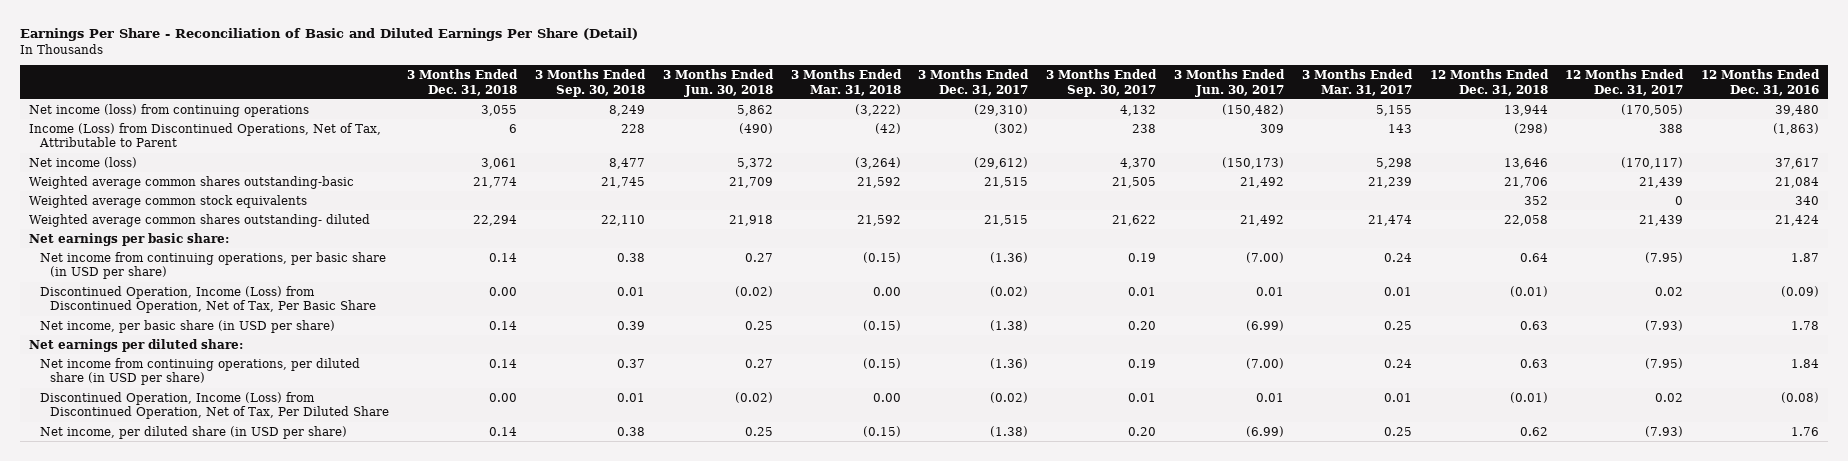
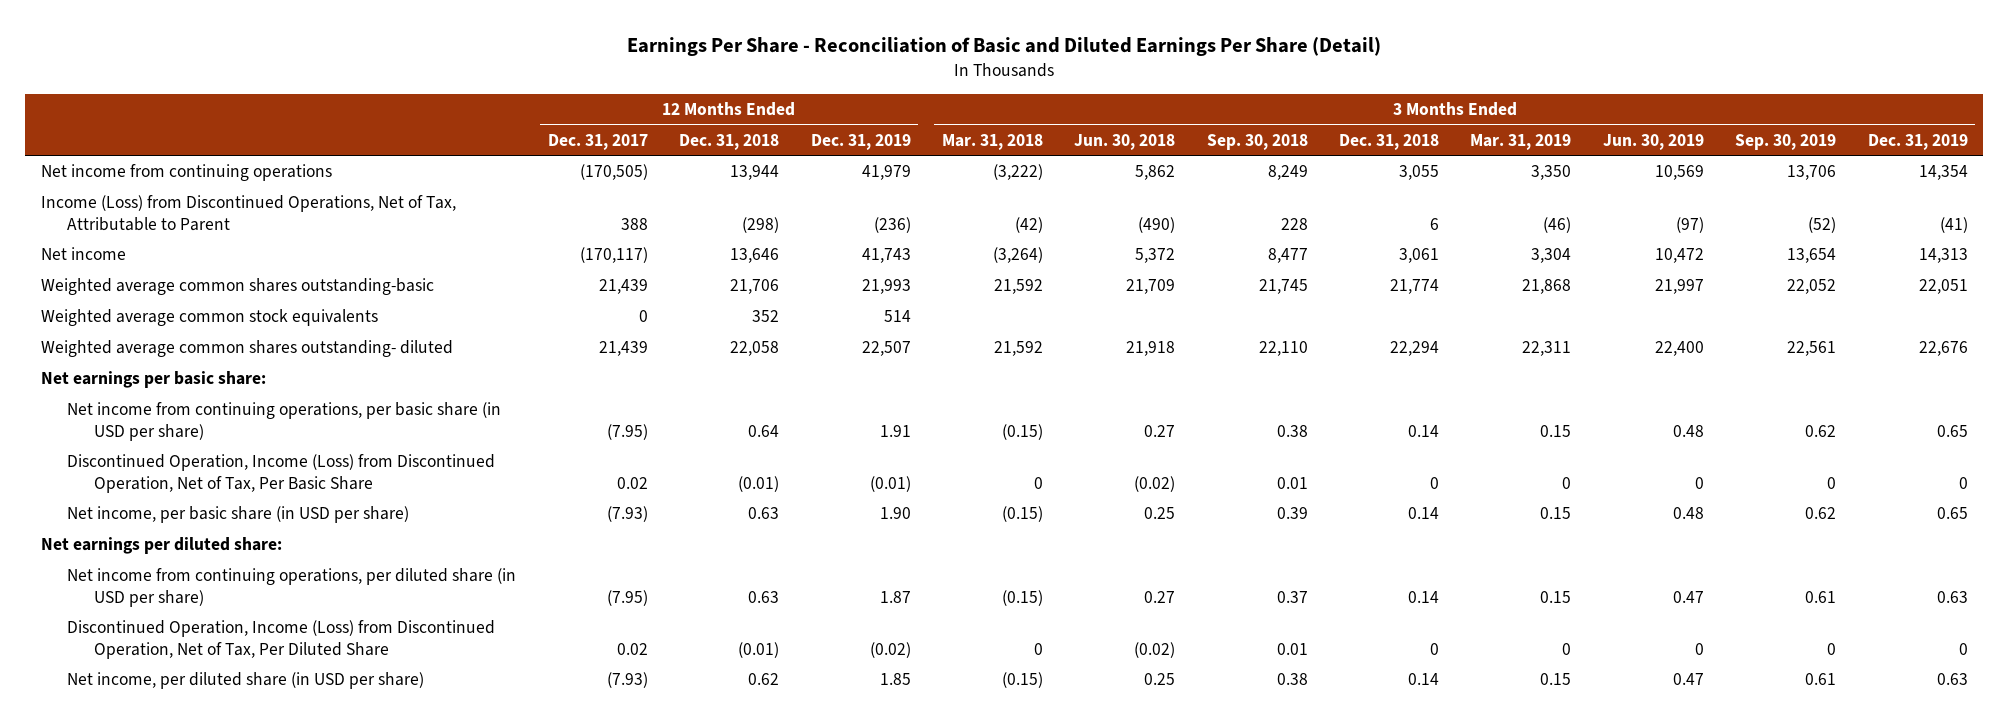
- | 3 Months Ended Dec. 31, 2018 | 3 Months Ended Sep. 30, 2018 | 3 Months Ended Jun. 30, 2018 | 3 Months Ended Mar. 31, 2018 | 3 Months Ended Dec. 31, 2017 | 3 Months Ended Sep. 30, 2017 | 3 Months Ended Jun. 30, 2017 | 3 Months Ended Mar. 31, 2017 | 12 Months Ended Dec. 31, 2018 | 12 Months Ended Dec. 31, 2017 | 12 Months Ended Dec. 31, 2016
+ | 12 Months Ended Dec. 31, 2017 | 12 Months Ended Dec. 31, 2018 | 12 Months Ended Dec. 31, 2019 | 3 Months Ended Mar. 31, 2018 | 3 Months Ended Jun. 30, 2018 | 3 Months Ended Sep. 30, 2018 | 3 Months Ended Dec. 31, 2018 | 3 Months Ended Mar. 31, 2019 | 3 Months Ended Jun. 30, 2019 | 3 Months Ended Sep. 30, 2019 | 3 Months Ended Dec. 31, 2019
- Net income (loss) from continuing operations | 3,055 | 8,249 | 5,862 | (3,222) | (29,310) | 4,132 | (150,482) | 5,155 | 13,944 | (170,505) | 39,480
+ Net income from continuing operations | (170,505) | 13,944 | 41,979 | (3,222) | 5,862 | 8,249 | 3,055 | 3,350 | 10,569 | 13,706 | 14,354
- Net income (loss) | 3,061 | 8,477 | 5,372 | (3,264) | (29,612) | 4,370 | (150,173) | 5,298 | 13,646 | (170,117) | 37,617
+ Net income | (170,117) | 13,646 | 41,743 | (3,264) | 5,372 | 8,477 | 3,061 | 3,304 | 10,472 | 13,654 | 14,313
- Discontinued Operation, Income (Loss) from Discontinued Operation, Net of Tax, Per Basic Share | 0.00 | 0.01 | (0.02) | 0.00 | (0.02) | 0.01 | 0.01 | 0.01 | (0.01) | 0.02 | (0.09)
+ Discontinued Operation, Income (Loss) from Discontinued Operation, Net of Tax, Per Basic Share | 0.02 | (0.01) | (0.01) | 0 | (0.02) | 0.01 | 0 | 0 | 0 | 0 | 0
- Discontinued Operation, Income (Loss) from Discontinued Operation, Net of Tax, Per Diluted Share | 0.00 | 0.01 | (0.02) | 0.00 | (0.02) | 0.01 | 0.01 | 0.01 | (0.01) | 0.02 | (0.08)
+ Discontinued Operation, Income (Loss) from Discontinued Operation, Net of Tax, Per Diluted Share | 0.02 | (0.01) | (0.02) | 0 | (0.02) | 0.01 | 0 | 0 | 0 | 0 | 0

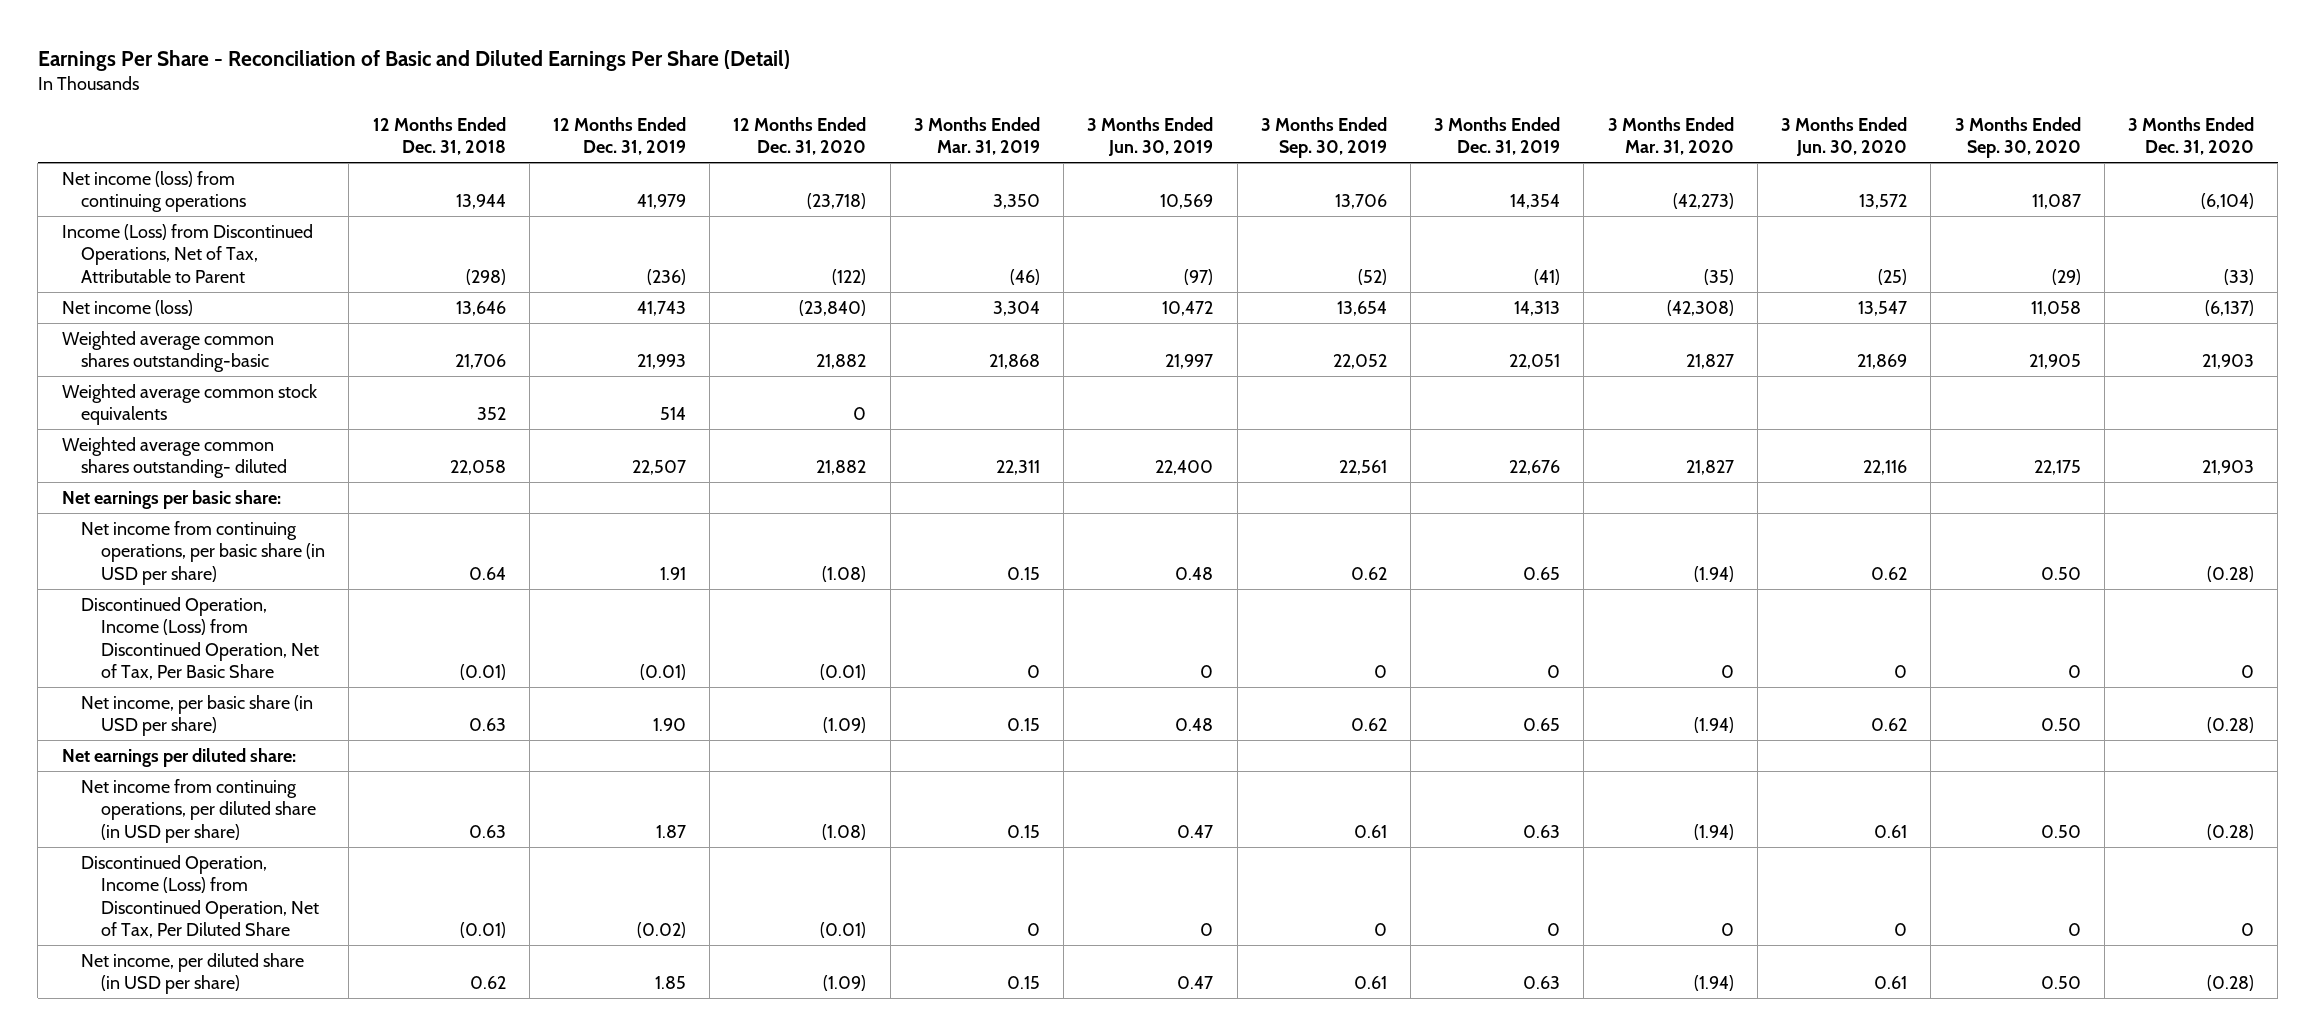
- | 12 Months Ended Dec. 31, 2017 | 12 Months Ended Dec. 31, 2018 | 12 Months Ended Dec. 31, 2019 | 3 Months Ended Mar. 31, 2018 | 3 Months Ended Jun. 30, 2018 | 3 Months Ended Sep. 30, 2018 | 3 Months Ended Dec. 31, 2018 | 3 Months Ended Mar. 31, 2019 | 3 Months Ended Jun. 30, 2019 | 3 Months Ended Sep. 30, 2019 | 3 Months Ended Dec. 31, 2019
+ | 12 Months Ended Dec. 31, 2018 | 12 Months Ended Dec. 31, 2019 | 12 Months Ended Dec. 31, 2020 | 3 Months Ended Mar. 31, 2019 | 3 Months Ended Jun. 30, 2019 | 3 Months Ended Sep. 30, 2019 | 3 Months Ended Dec. 31, 2019 | 3 Months Ended Mar. 31, 2020 | 3 Months Ended Jun. 30, 2020 | 3 Months Ended Sep. 30, 2020 | 3 Months Ended Dec. 31, 2020
- Net income from continuing operations | (170,505) | 13,944 | 41,979 | (3,222) | 5,862 | 8,249 | 3,055 | 3,350 | 10,569 | 13,706 | 14,354
+ Net income (loss) from continuing operations | 13,944 | 41,979 | (23,718) | 3,350 | 10,569 | 13,706 | 14,354 | (42,273) | 13,572 | 11,087 | (6,104)
- Net income | (170,117) | 13,646 | 41,743 | (3,264) | 5,372 | 8,477 | 3,061 | 3,304 | 10,472 | 13,654 | 14,313
+ Net income (loss) | 13,646 | 41,743 | (23,840) | 3,304 | 10,472 | 13,654 | 14,313 | (42,308) | 13,547 | 11,058 | (6,137)

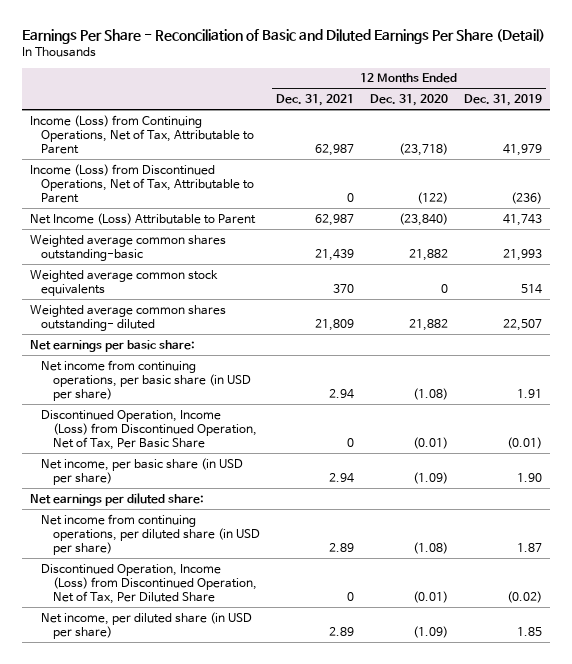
- | 12 Months Ended Dec. 31, 2018 | 12 Months Ended Dec. 31, 2019 | 12 Months Ended Dec. 31, 2020 | 3 Months Ended Mar. 31, 2019 | 3 Months Ended Jun. 30, 2019 | 3 Months Ended Sep. 30, 2019 | 3 Months Ended Dec. 31, 2019 | 3 Months Ended Mar. 31, 2020 | 3 Months Ended Jun. 30, 2020 | 3 Months Ended Sep. 30, 2020 | 3 Months Ended Dec. 31, 2020
+ | 12 Months Ended Dec. 31, 2021 | 12 Months Ended Dec. 31, 2020 | 12 Months Ended Dec. 31, 2019
- Net income (loss) from continuing operations | 13,944 | 41,979 | (23,718) | 3,350 | 10,569 | 13,706 | 14,354 | (42,273) | 13,572 | 11,087 | (6,104)
+ Income (Loss) from Continuing Operations, Net of Tax, Attributable to Parent | 62,987 | (23,718) | 41,979
- Net income (loss) | 13,646 | 41,743 | (23,840) | 3,304 | 10,472 | 13,654 | 14,313 | (42,308) | 13,547 | 11,058 | (6,137)
+ Net Income (Loss) Attributable to Parent | 62,987 | (23,840) | 41,743

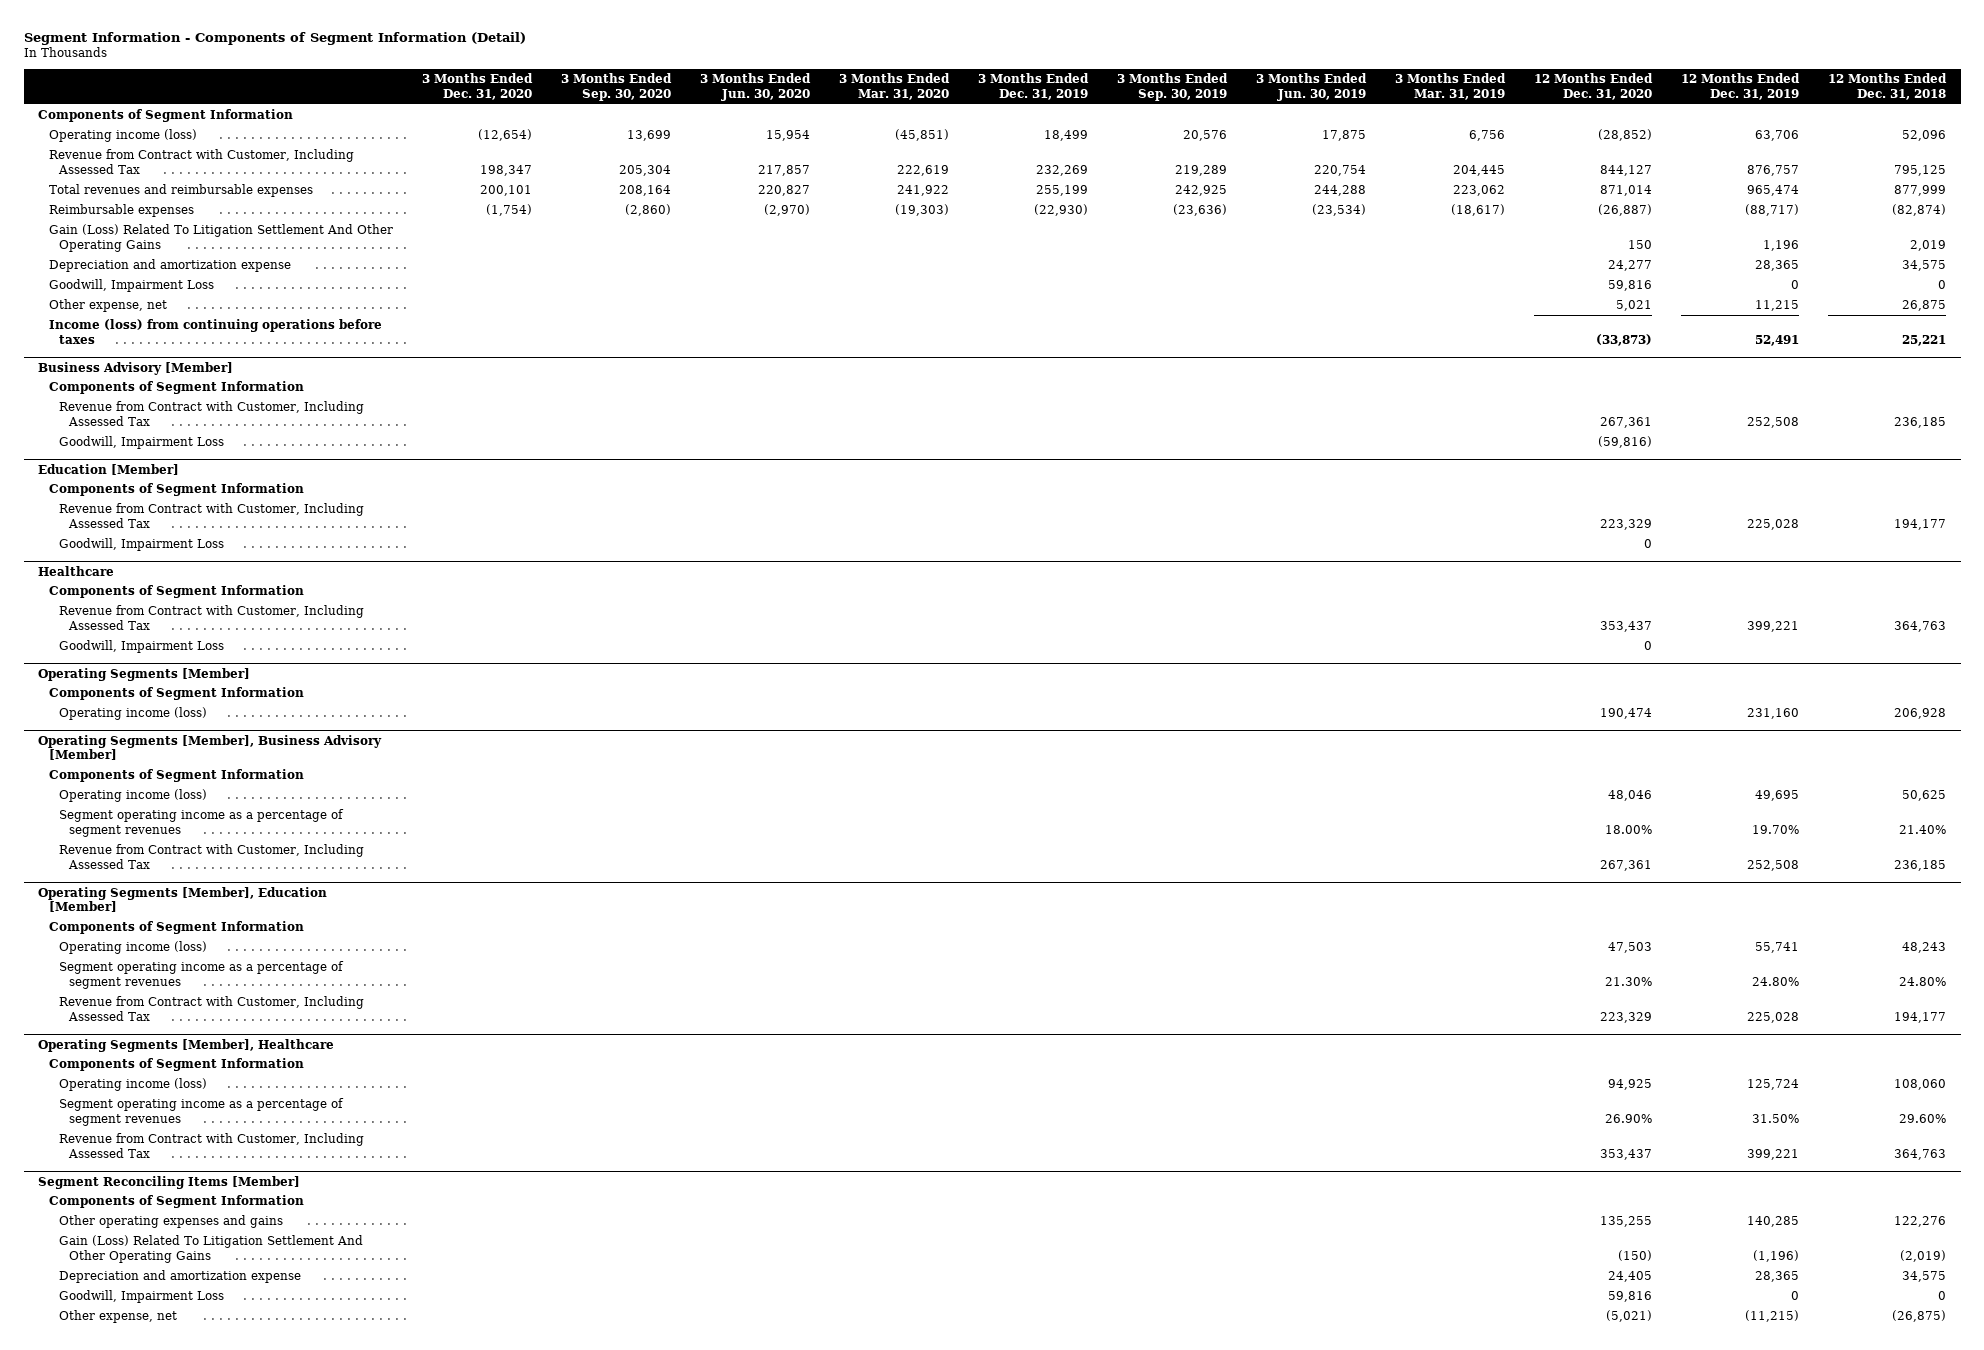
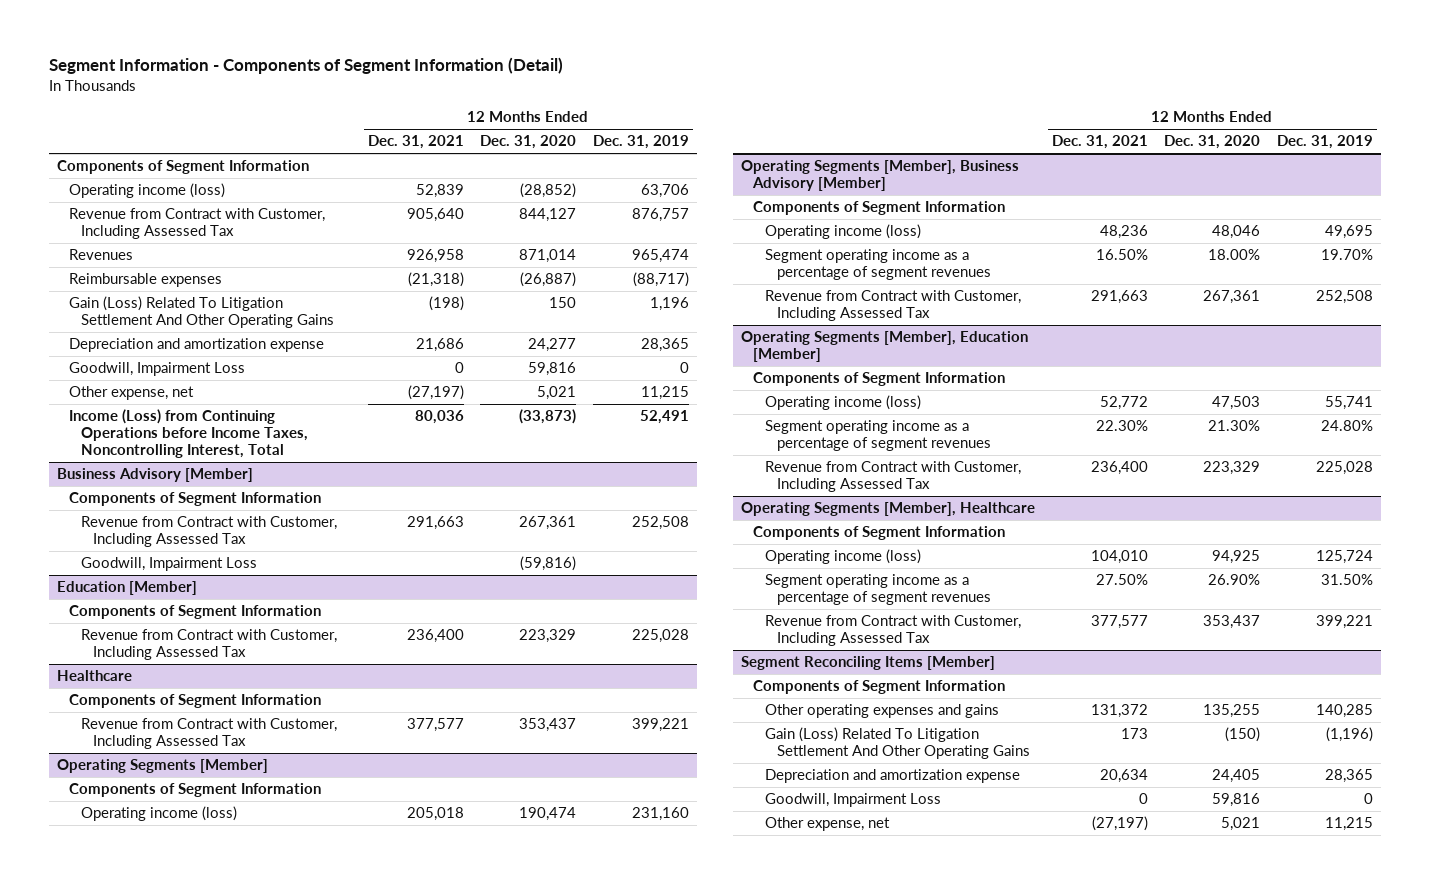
- | 3 Months Ended Dec. 31, 2020 | 3 Months Ended Sep. 30, 2020 | 3 Months Ended Jun. 30, 2020 | 3 Months Ended Mar. 31, 2020 | 3 Months Ended Dec. 31, 2019 | 3 Months Ended Sep. 30, 2019 | 3 Months Ended Jun. 30, 2019 | 3 Months Ended Mar. 31, 2019 | 12 Months Ended Dec. 31, 2020 | 12 Months Ended Dec. 31, 2019 | 12 Months Ended Dec. 31, 2018
+ | 12 Months Ended Dec. 31, 2021 | 12 Months Ended Dec. 31, 2020 | 12 Months Ended Dec. 31, 2019
- Total revenues and reimbursable expenses | 200,101 | 208,164 | 220,827 | 241,922 | 255,199 | 242,925 | 244,288 | 223,062 | 871,014 | 965,474 | 877,999
+ Revenues | 926,958 | 871,014 | 965,474
- Income (loss) from continuing operations before taxes | | | | | | | | | (33,873) | 52,491 | 25,221
+ Income (Loss) from Continuing Operations before Income Taxes, Noncontrolling Interest, Total | 80,036 | (33,873) | 52,491
@ Education [Member]
- Goodwill, Impairment Loss | | | | | | | | | 0 | |
@ Healthcare
- Goodwill, Impairment Loss | | | | | | | | | 0 | |
@ Segment Reconciling Items [Member]
- Other expense, net | | | | | | | | | (5,021) | (11,215) | (26,875)
+ Other expense, net | (27,197) | 5,021 | 11,215

